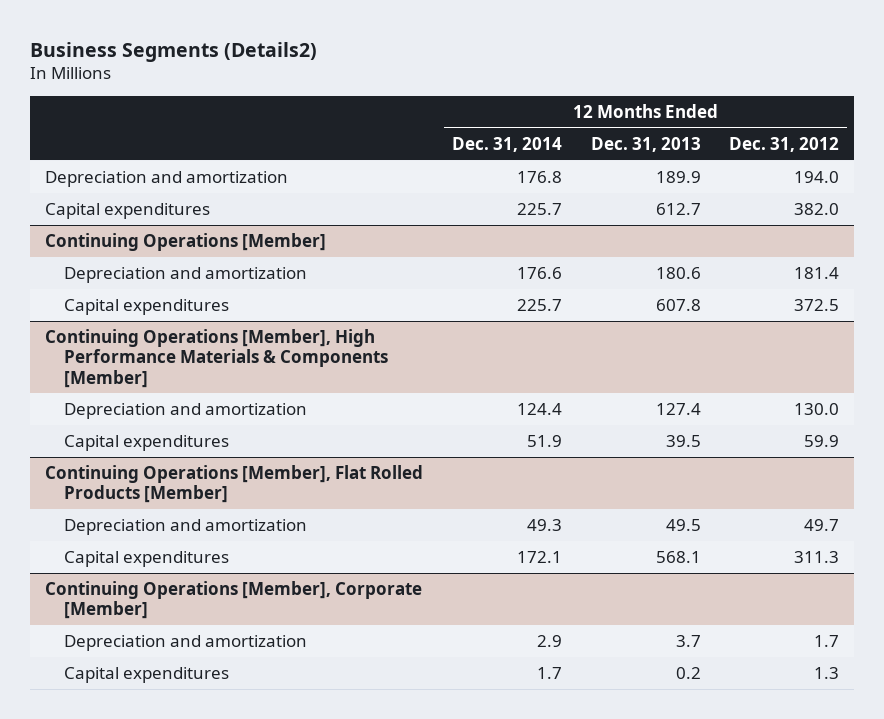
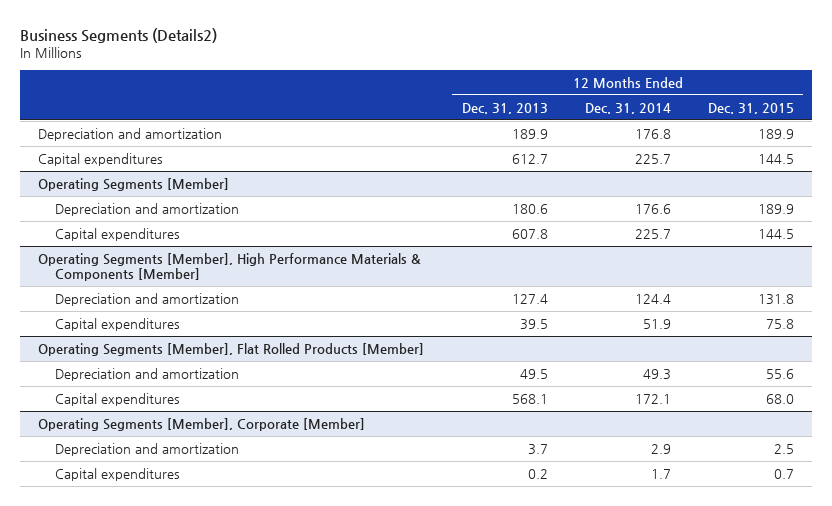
- | 12 Months Ended Dec. 31, 2014 | 12 Months Ended Dec. 31, 2013 | 12 Months Ended Dec. 31, 2012
+ | 12 Months Ended Dec. 31, 2013 | 12 Months Ended Dec. 31, 2014 | 12 Months Ended Dec. 31, 2015
- Continuing Operations [Member]
+ Operating Segments [Member]
- Continuing Operations [Member], High Performance Materials & Components [Member]
+ Operating Segments [Member], High Performance Materials & Components [Member]
- Continuing Operations [Member], Flat Rolled Products [Member]
+ Operating Segments [Member], Flat Rolled Products [Member]
- Continuing Operations [Member], Corporate [Member]
+ Operating Segments [Member], Corporate [Member]

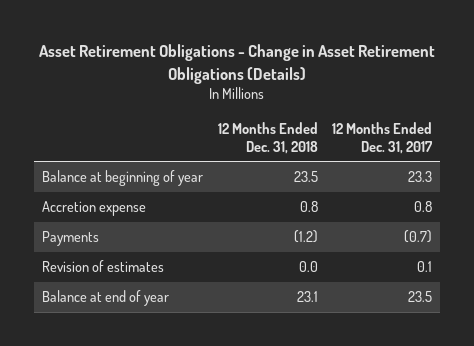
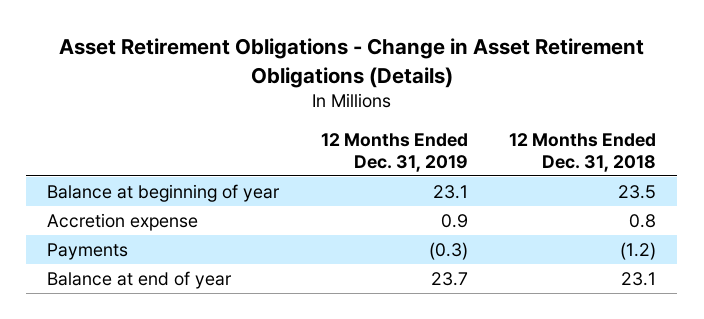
- | 12 Months Ended Dec. 31, 2018 | 12 Months Ended Dec. 31, 2017
+ | 12 Months Ended Dec. 31, 2019 | 12 Months Ended Dec. 31, 2018
- Revision of estimates | 0.0 | 0.1

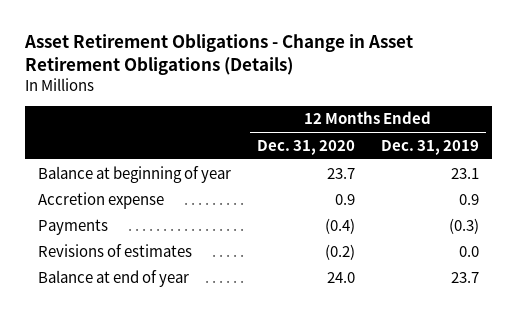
- | 12 Months Ended Dec. 31, 2019 | 12 Months Ended Dec. 31, 2018
+ | 12 Months Ended Dec. 31, 2020 | 12 Months Ended Dec. 31, 2019
+ Revisions of estimates | (0.2) | 0.0

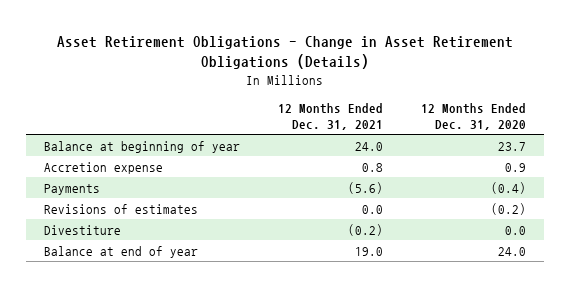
- | 12 Months Ended Dec. 31, 2020 | 12 Months Ended Dec. 31, 2019
+ | 12 Months Ended Dec. 31, 2021 | 12 Months Ended Dec. 31, 2020
+ Divestiture | (0.2) | 0.0

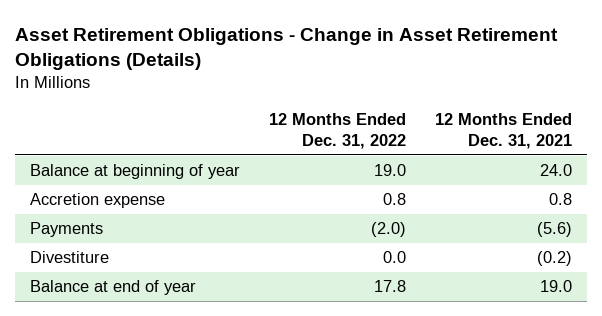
- | 12 Months Ended Dec. 31, 2021 | 12 Months Ended Dec. 31, 2020
+ | 12 Months Ended Dec. 31, 2022 | 12 Months Ended Dec. 31, 2021
- Revisions of estimates | 0.0 | (0.2)

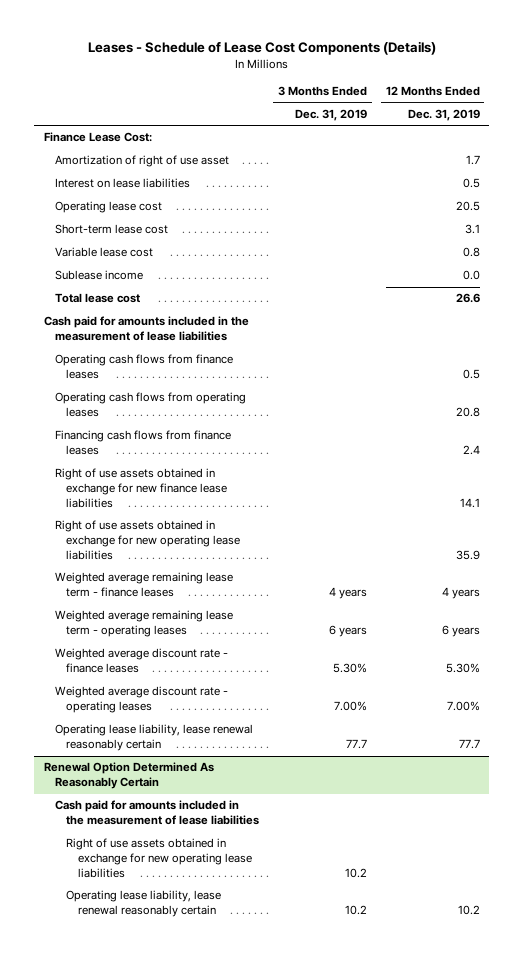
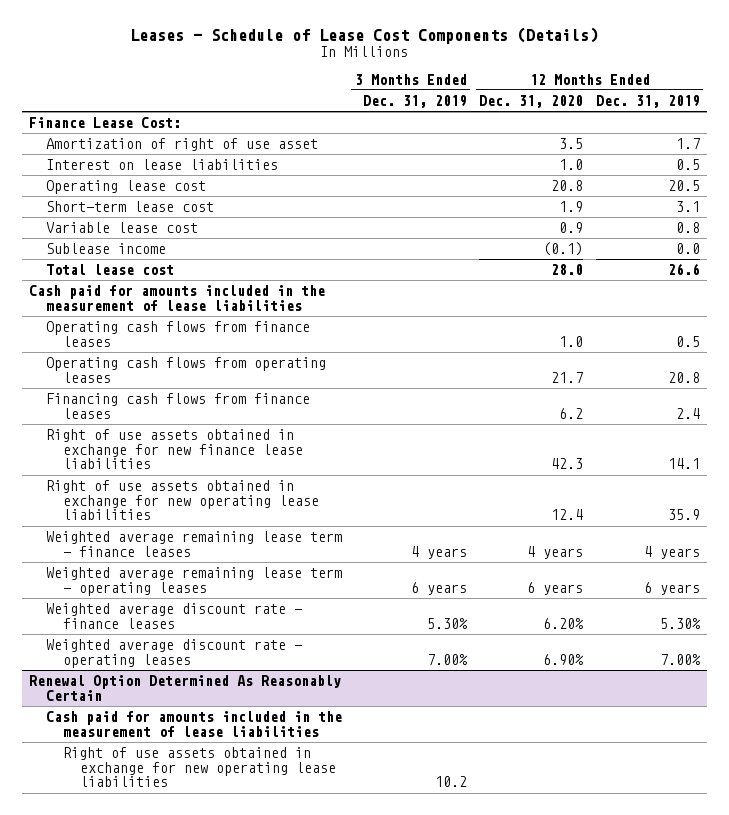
- | 3 Months Ended Dec. 31, 2019 | 12 Months Ended Dec. 31, 2019
+ | 3 Months Ended Dec. 31, 2019 | 12 Months Ended Dec. 31, 2020 | 12 Months Ended Dec. 31, 2019
- Operating lease liability, lease renewal reasonably certain | 77.7 | 77.7
@ Renewal Option Determined As Reasonably Certain
- Operating lease liability, lease renewal reasonably certain | 10.2 | 10.2

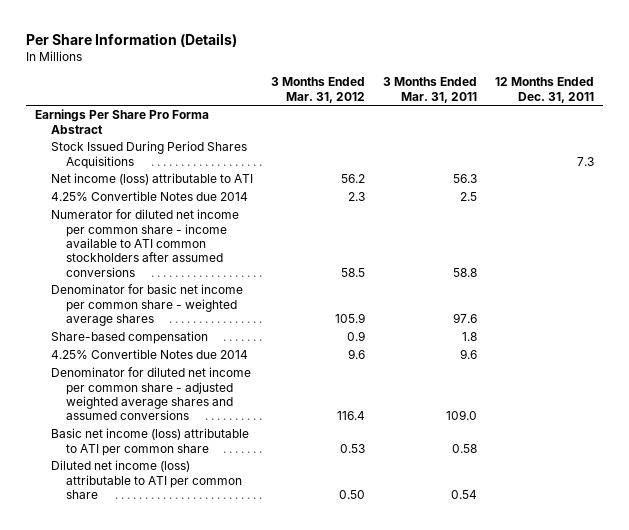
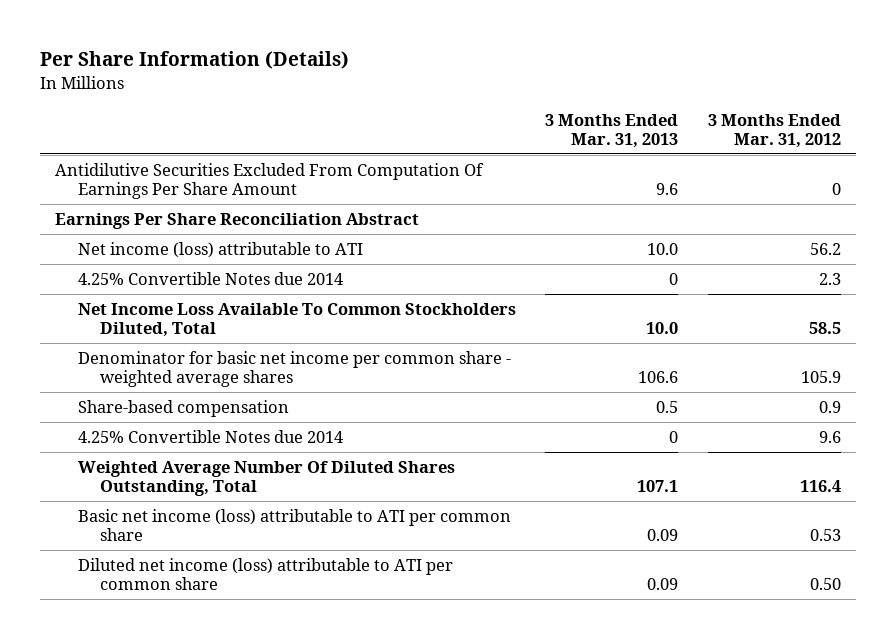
- | 3 Months Ended Mar. 31, 2012 | 3 Months Ended Mar. 31, 2011 | 12 Months Ended Dec. 31, 2011
+ | 3 Months Ended Mar. 31, 2013 | 3 Months Ended Mar. 31, 2012
- Earnings Per Share Pro Forma Abstract
- Stock Issued During Period Shares Acquisitions | | | 7.3
+ Antidilutive Securities Excluded From Computation Of Earnings Per Share Amount | 9.6 | 0
+ Earnings Per Share Reconciliation Abstract
- Numerator for diluted net income per common share - income available to ATI common stockholders after assumed conversions | 58.5 | 58.8 |
+ Net Income Loss Available To Common Stockholders Diluted, Total | 10.0 | 58.5
- Denominator for diluted net income per common share - adjusted weighted average shares and assumed conversions | 116.4 | 109.0 |
+ Weighted Average Number Of Diluted Shares Outstanding, Total | 107.1 | 116.4

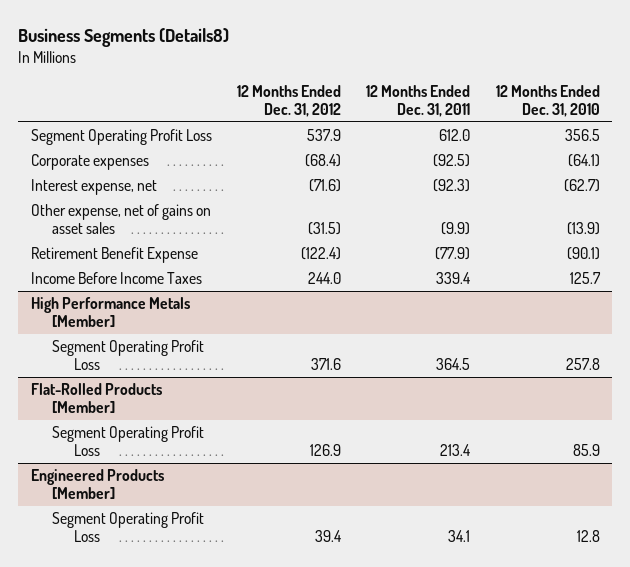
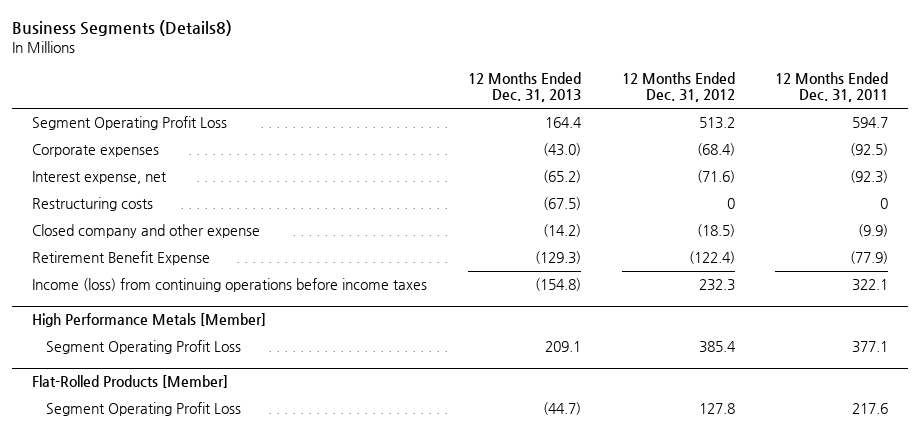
- | 12 Months Ended Dec. 31, 2012 | 12 Months Ended Dec. 31, 2011 | 12 Months Ended Dec. 31, 2010
+ | 12 Months Ended Dec. 31, 2013 | 12 Months Ended Dec. 31, 2012 | 12 Months Ended Dec. 31, 2011
- Segment Operating Profit Loss | 537.9 | 612.0 | 356.5
+ Segment Operating Profit Loss | 164.4 | 513.2 | 594.7
- Other expense, net of gains on asset sales | (31.5) | (9.9) | (13.9)
+ Restructuring costs | (67.5) | 0 | 0
+ Closed company and other expense | (14.2) | (18.5) | (9.9)
- Income Before Income Taxes | 244.0 | 339.4 | 125.7
+ Income (loss) from continuing operations before income taxes | (154.8) | 232.3 | 322.1
@ High Performance Metals [Member]
- Segment Operating Profit Loss | 371.6 | 364.5 | 257.8
+ Segment Operating Profit Loss | 209.1 | 385.4 | 377.1
@ Flat-Rolled Products [Member]
- Segment Operating Profit Loss | 126.9 | 213.4 | 85.9
- Engineered Products [Member]
- Segment Operating Profit Loss | 39.4 | 34.1 | 12.8
@ Flat-Rolled Products [Member]
+ Segment Operating Profit Loss | (44.7) | 127.8 | 217.6

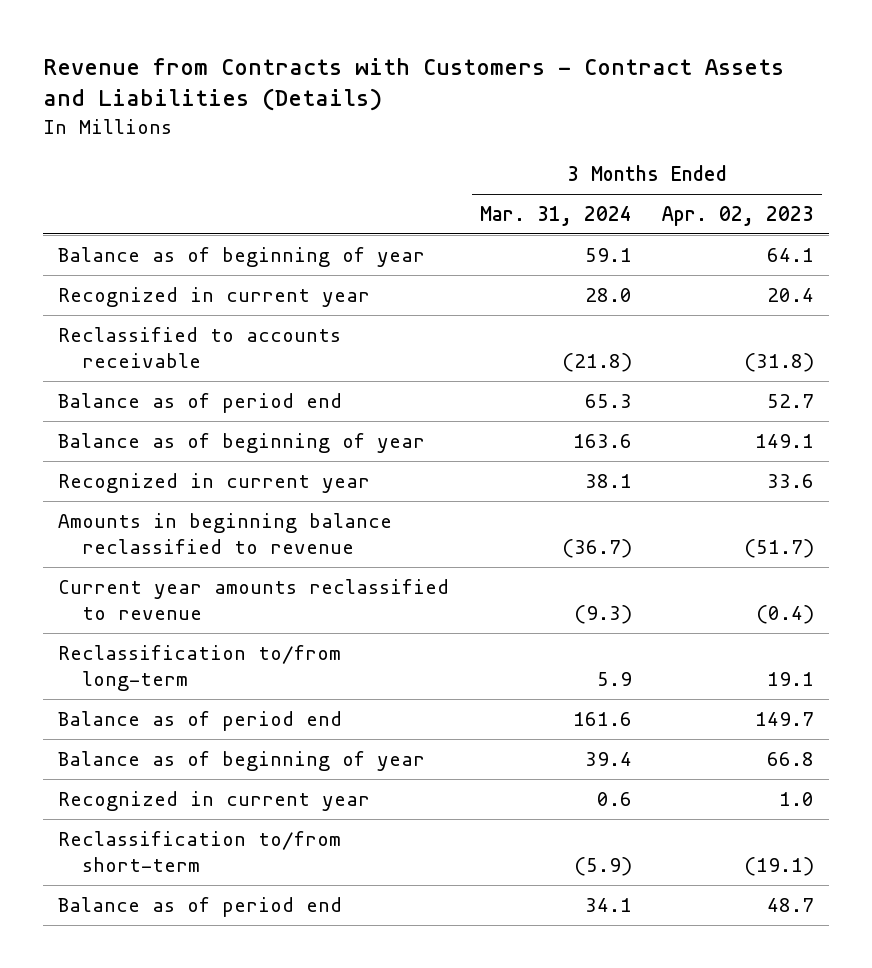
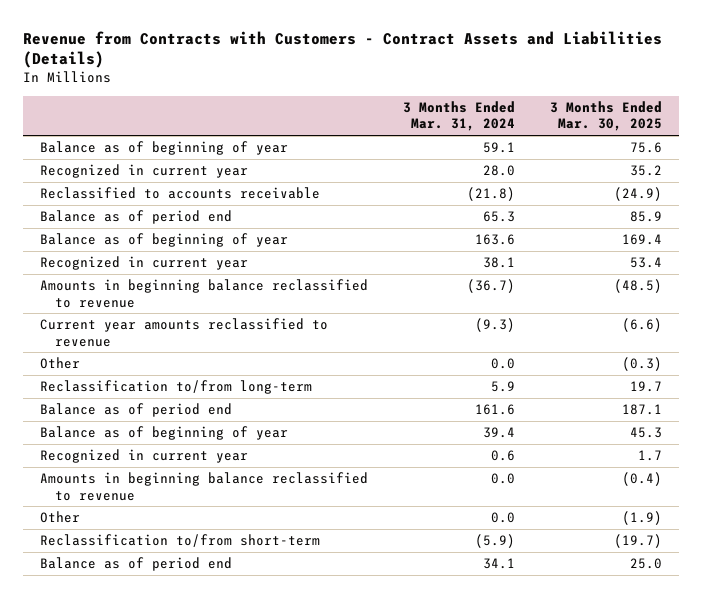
- | 3 Months Ended Mar. 31, 2024 | 3 Months Ended Apr. 02, 2023
+ | 3 Months Ended Mar. 31, 2024 | 3 Months Ended Mar. 30, 2025
+ Other | 0.0 | (0.3)
+ Amounts in beginning balance reclassified to revenue | 0.0 | (0.4)
+ Other | 0.0 | (1.9)

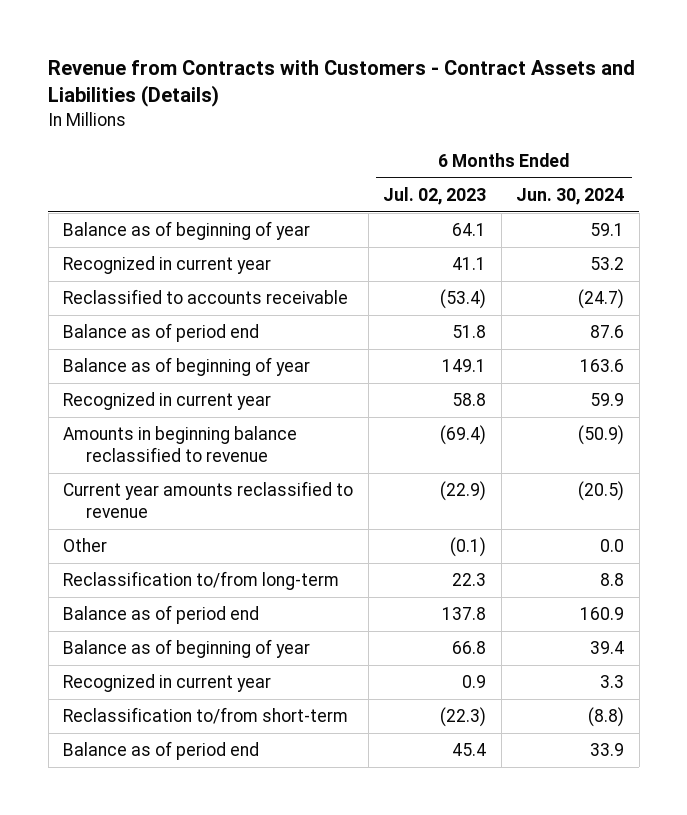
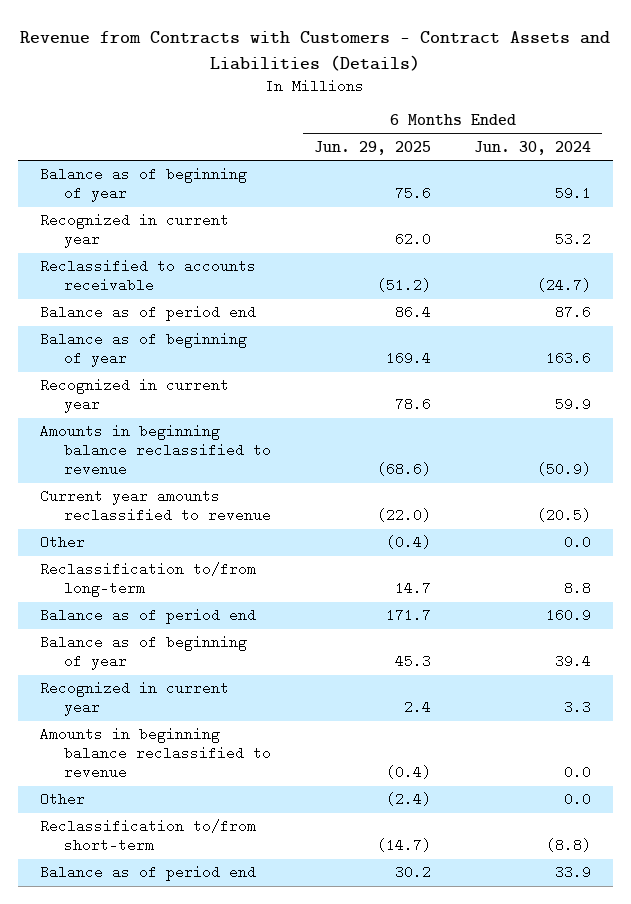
- | 6 Months Ended Jul. 02, 2023 | 6 Months Ended Jun. 30, 2024
+ | 6 Months Ended Jun. 29, 2025 | 6 Months Ended Jun. 30, 2024
+ Amounts in beginning balance reclassified to revenue | (0.4) | 0.0
+ Other | (2.4) | 0.0

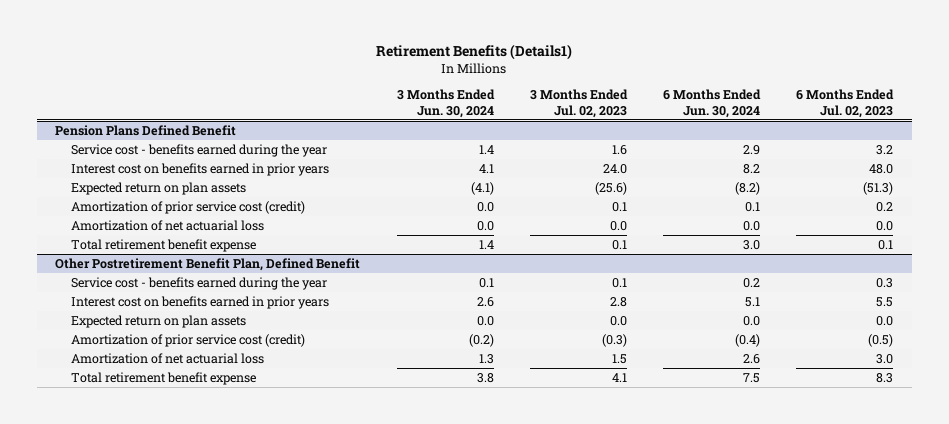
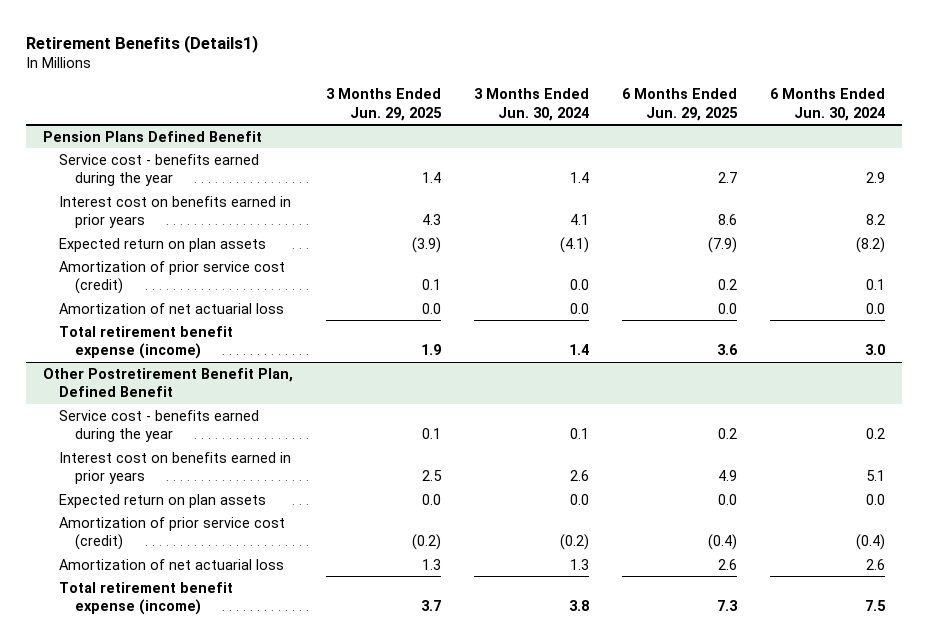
- | 3 Months Ended Jun. 30, 2024 | 3 Months Ended Jul. 02, 2023 | 6 Months Ended Jun. 30, 2024 | 6 Months Ended Jul. 02, 2023
+ | 3 Months Ended Jun. 29, 2025 | 3 Months Ended Jun. 30, 2024 | 6 Months Ended Jun. 29, 2025 | 6 Months Ended Jun. 30, 2024
@ Pension Plans Defined Benefit
- Total retirement benefit expense | 1.4 | 0.1 | 3.0 | 0.1
+ Total retirement benefit expense (income) | 1.9 | 1.4 | 3.6 | 3.0
@ Other Postretirement Benefit Plan, Defined Benefit
- Total retirement benefit expense | 3.8 | 4.1 | 7.5 | 8.3
+ Total retirement benefit expense (income) | 3.7 | 3.8 | 7.3 | 7.5

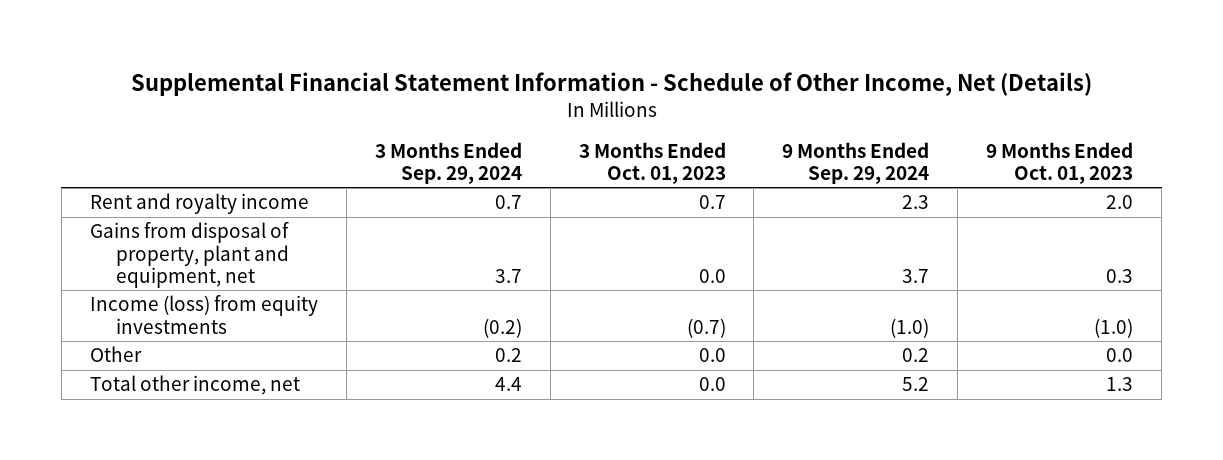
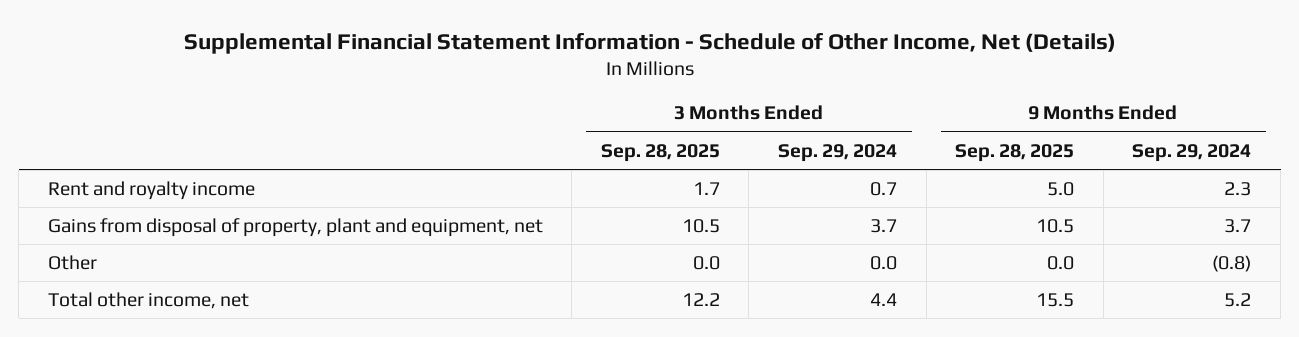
- | 3 Months Ended Sep. 29, 2024 | 3 Months Ended Oct. 01, 2023 | 9 Months Ended Sep. 29, 2024 | 9 Months Ended Oct. 01, 2023
+ | 3 Months Ended Sep. 28, 2025 | 3 Months Ended Sep. 29, 2024 | 9 Months Ended Sep. 28, 2025 | 9 Months Ended Sep. 29, 2024
- Income (loss) from equity investments | (0.2) | (0.7) | (1.0) | (1.0)
- Other | 0.2 | 0.0 | 0.2 | 0.0
+ Other | 0.0 | 0.0 | 0.0 | (0.8)

